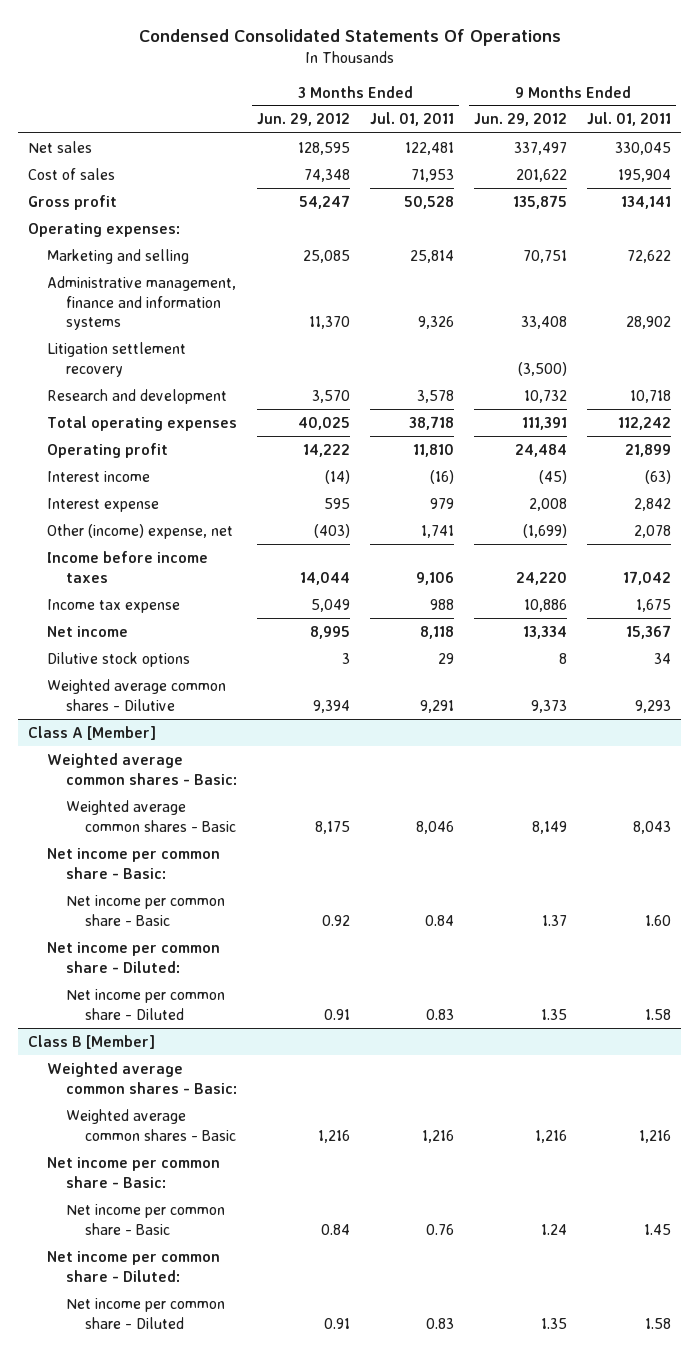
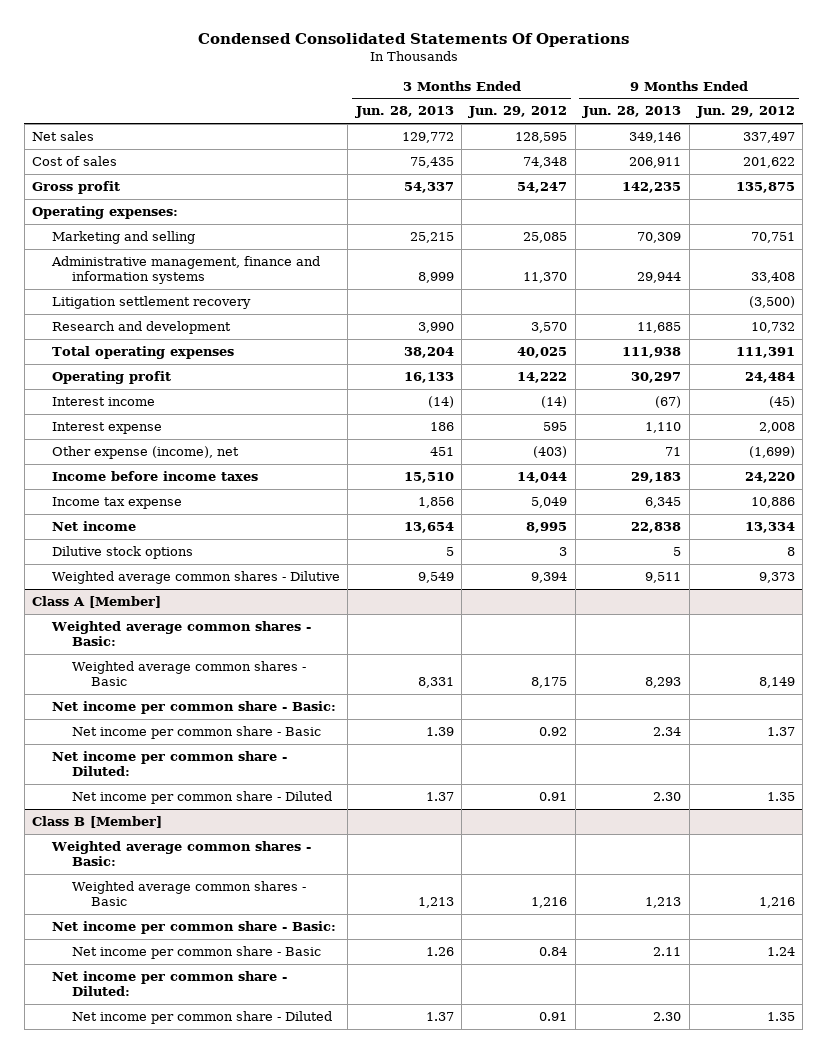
- | 3 Months Ended Jun. 29, 2012 | 3 Months Ended Jul. 01, 2011 | 9 Months Ended Jun. 29, 2012 | 9 Months Ended Jul. 01, 2011
+ | 3 Months Ended Jun. 28, 2013 | 3 Months Ended Jun. 29, 2012 | 9 Months Ended Jun. 28, 2013 | 9 Months Ended Jun. 29, 2012
- Other (income) expense, net | (403) | 1,741 | (1,699) | 2,078
+ Other expense (income), net | 451 | (403) | 71 | (1,699)

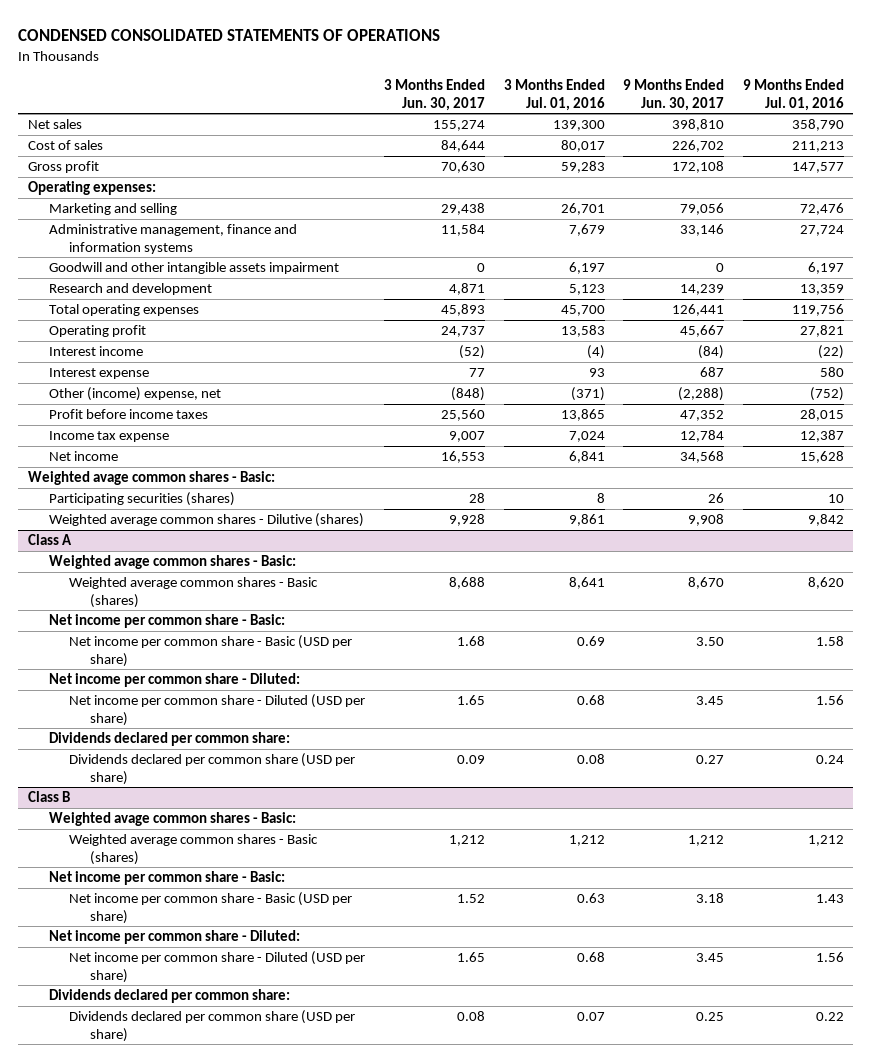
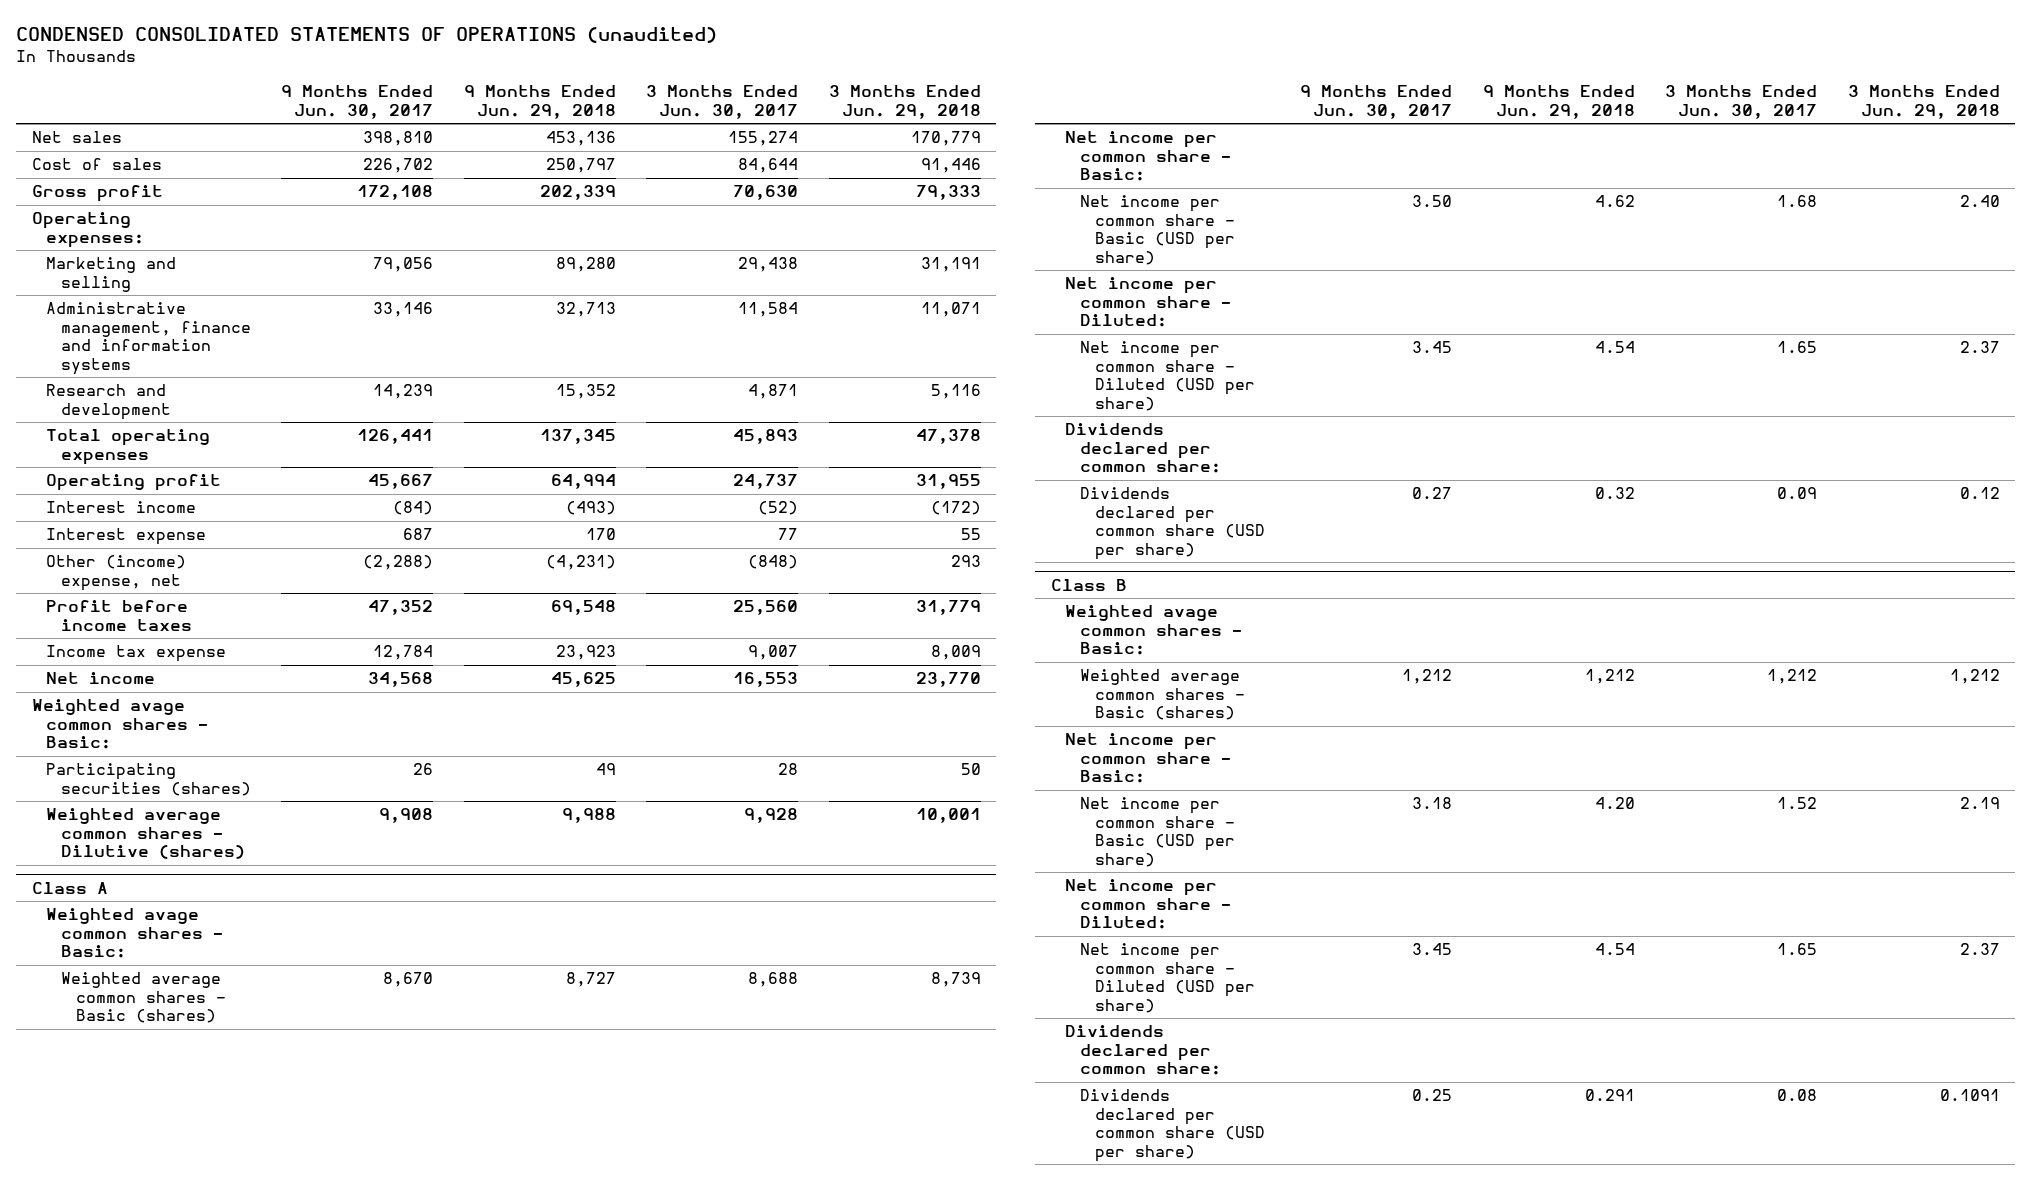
- CONDENSED CONSOLIDATED STATEMENTS OF OPERATIONS
+ CONDENSED CONSOLIDATED STATEMENTS OF OPERATIONS (unaudited)
- | 3 Months Ended Jun. 30, 2017 | 3 Months Ended Jul. 01, 2016 | 9 Months Ended Jun. 30, 2017 | 9 Months Ended Jul. 01, 2016
+ | 9 Months Ended Jun. 30, 2017 | 9 Months Ended Jun. 29, 2018 | 3 Months Ended Jun. 30, 2017 | 3 Months Ended Jun. 29, 2018
- Goodwill and other intangible assets impairment | 0 | 6,197 | 0 | 6,197

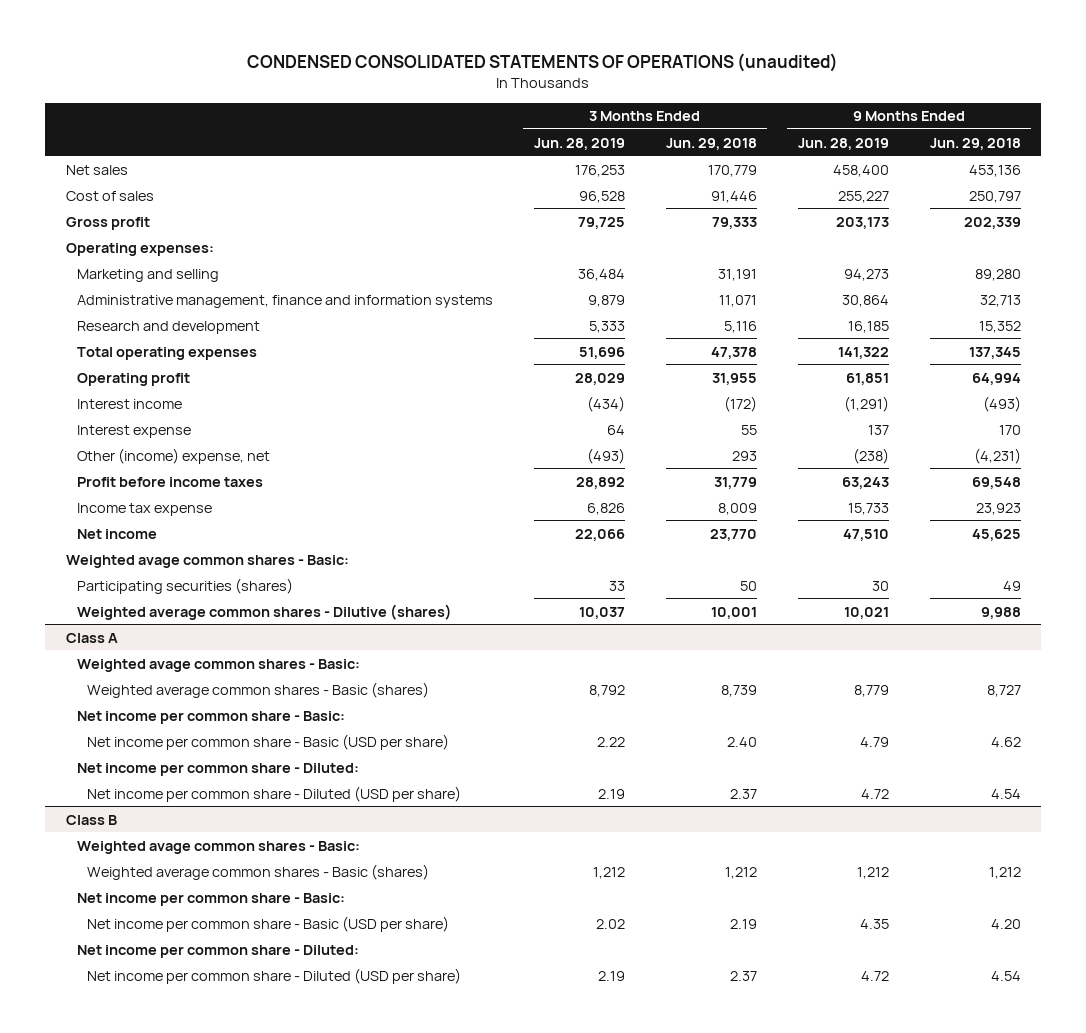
- | 9 Months Ended Jun. 30, 2017 | 9 Months Ended Jun. 29, 2018 | 3 Months Ended Jun. 30, 2017 | 3 Months Ended Jun. 29, 2018
+ | 3 Months Ended Jun. 28, 2019 | 3 Months Ended Jun. 29, 2018 | 9 Months Ended Jun. 28, 2019 | 9 Months Ended Jun. 29, 2018
@ Class A
- Dividends declared per common share:
- Dividends declared per common share (USD per share) | 0.27 | 0.32 | 0.09 | 0.12
@ Class B
- Dividends declared per common share:
- Dividends declared per common share (USD per share) | 0.25 | 0.291 | 0.08 | 0.1091

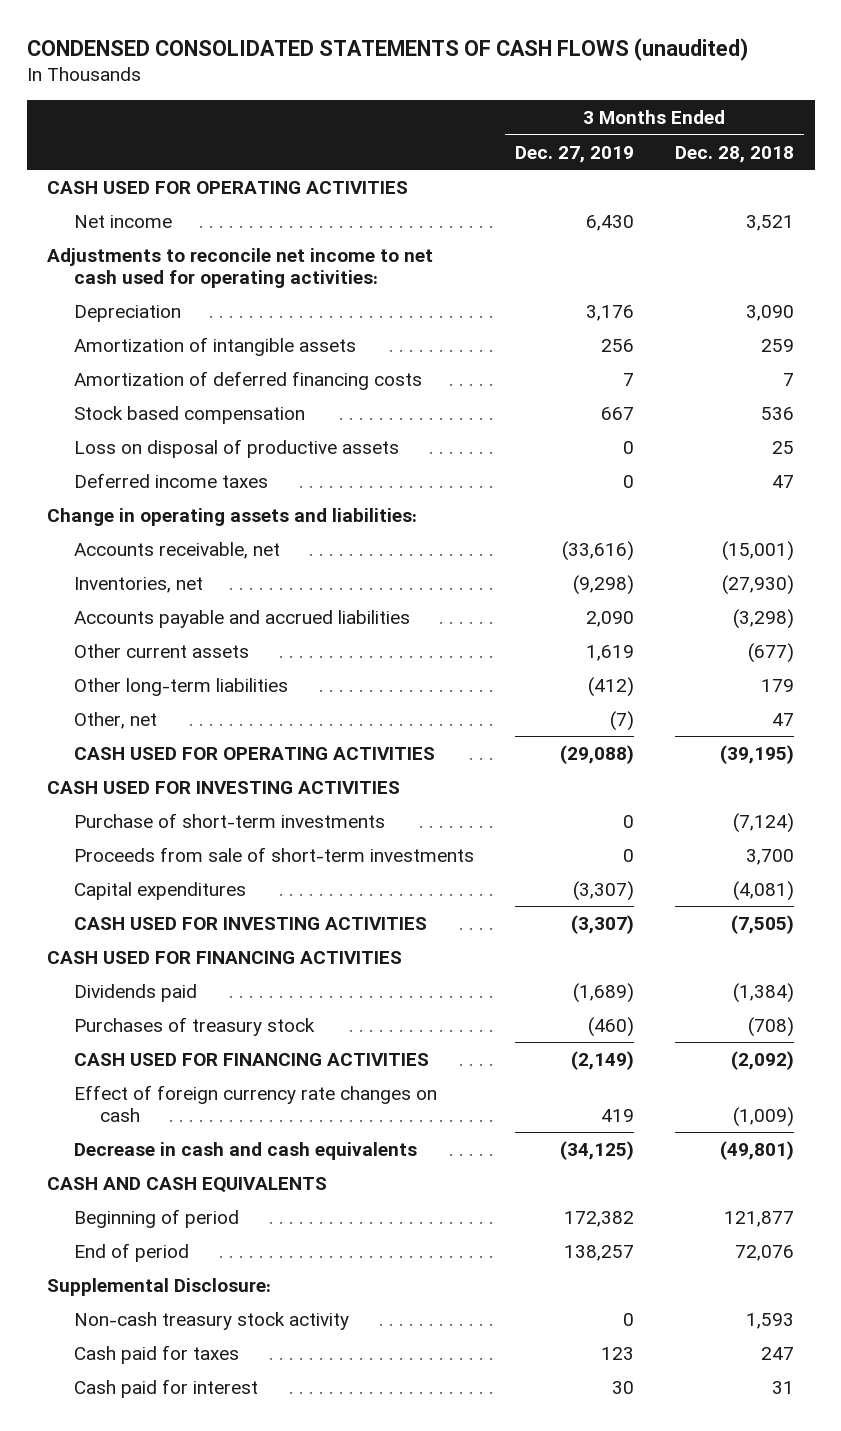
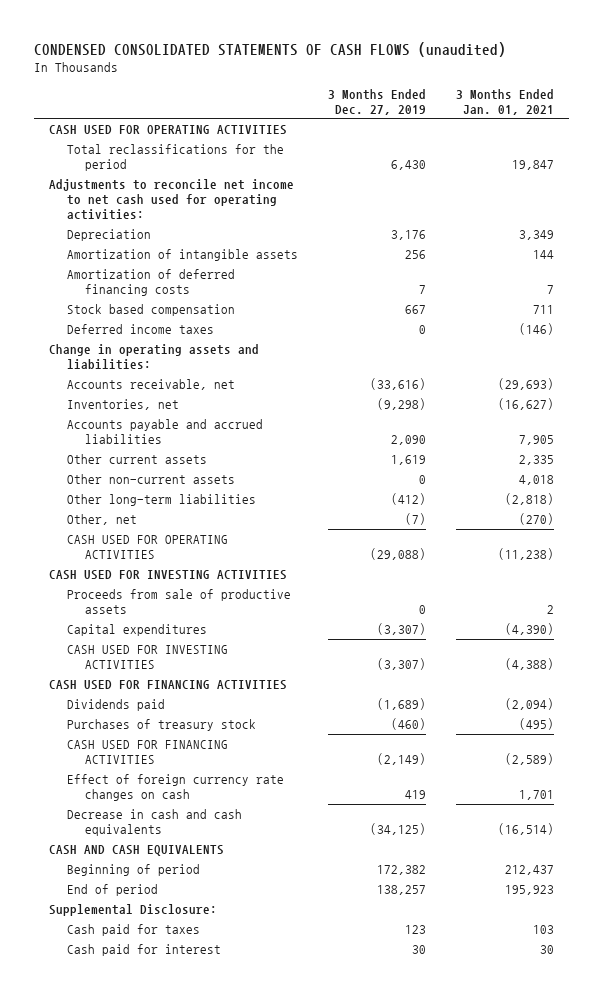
- | 3 Months Ended Dec. 27, 2019 | 3 Months Ended Dec. 28, 2018
+ | 3 Months Ended Dec. 27, 2019 | 3 Months Ended Jan. 01, 2021
- Net income | 6,430 | 3,521
+ Total reclassifications for the period | 6,430 | 19,847
- Loss on disposal of productive assets | 0 | 25
+ Other non-current assets | 0 | 4,018
- Purchase of short-term investments | 0 | (7,124)
- Proceeds from sale of short-term investments | 0 | 3,700
+ Proceeds from sale of productive assets | 0 | 2
- Non-cash treasury stock activity | 0 | 1,593

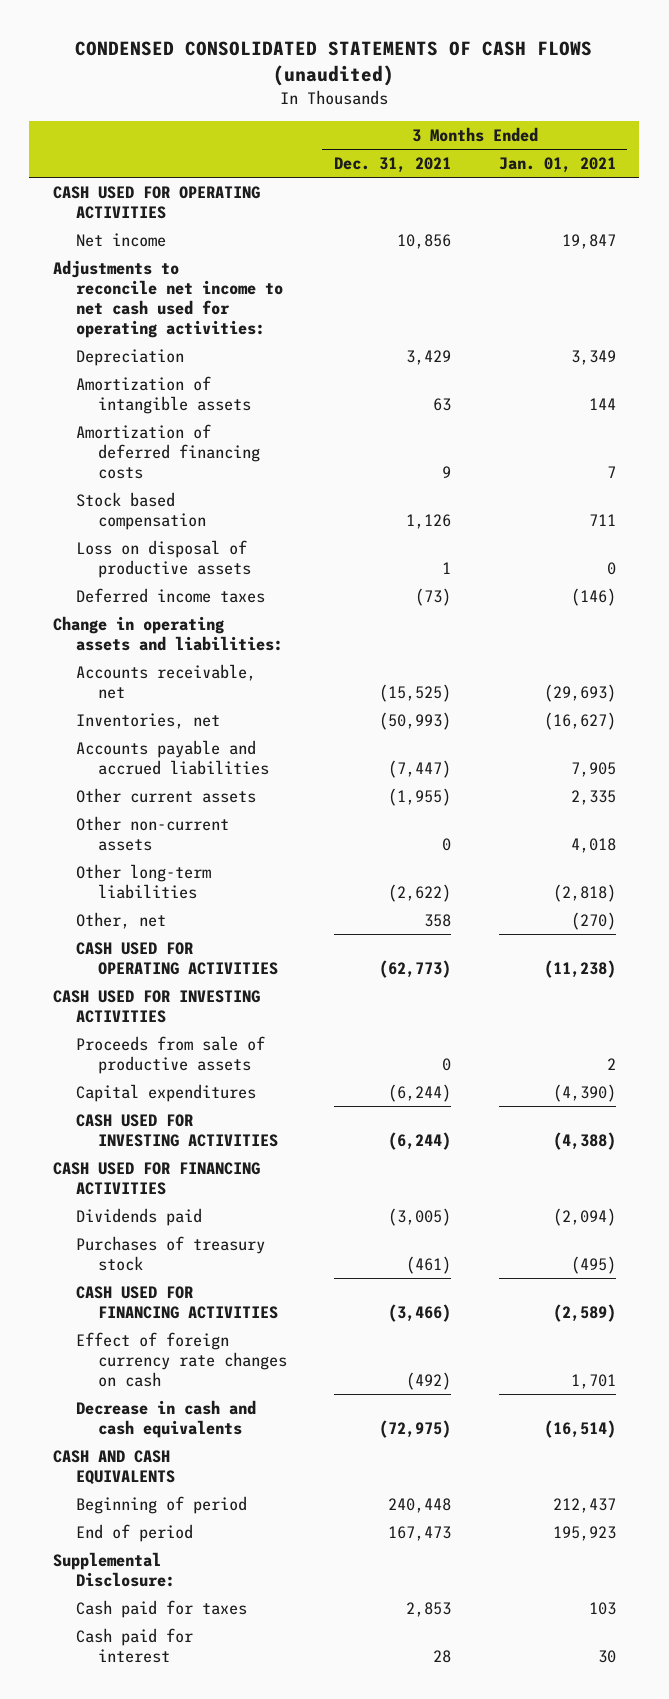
- | 3 Months Ended Dec. 27, 2019 | 3 Months Ended Jan. 01, 2021
+ | 3 Months Ended Dec. 31, 2021 | 3 Months Ended Jan. 01, 2021
- Total reclassifications for the period | 6,430 | 19,847
+ Net income | 10,856 | 19,847
+ Loss on disposal of productive assets | 1 | 0

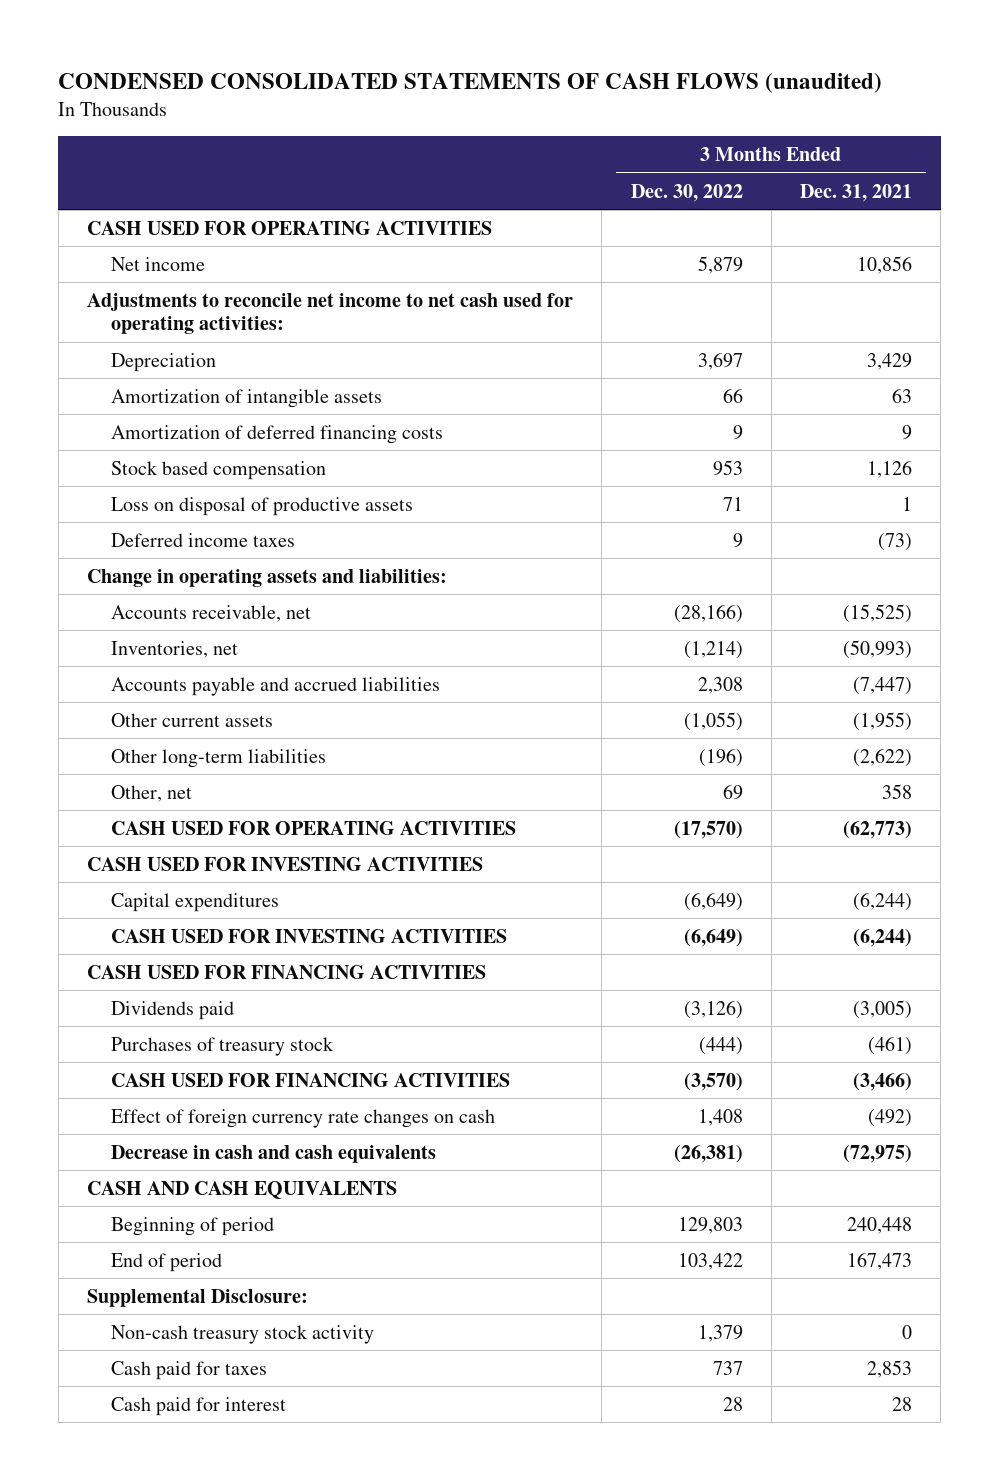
- | 3 Months Ended Dec. 31, 2021 | 3 Months Ended Jan. 01, 2021
+ | 3 Months Ended Dec. 30, 2022 | 3 Months Ended Dec. 31, 2021
- Other non-current assets | 0 | 4,018
- Proceeds from sale of productive assets | 0 | 2
+ Non-cash treasury stock activity | 1,379 | 0

